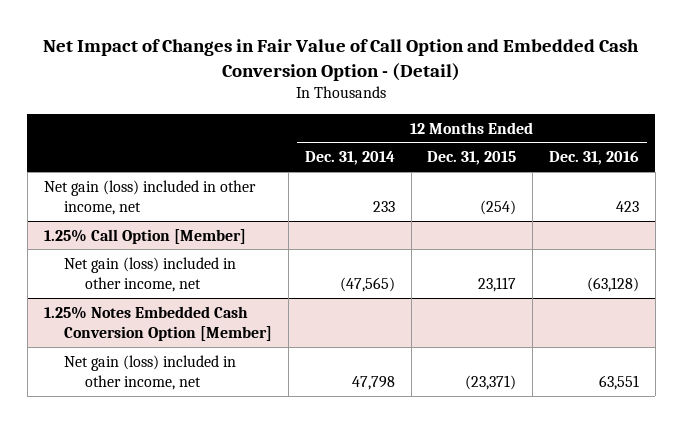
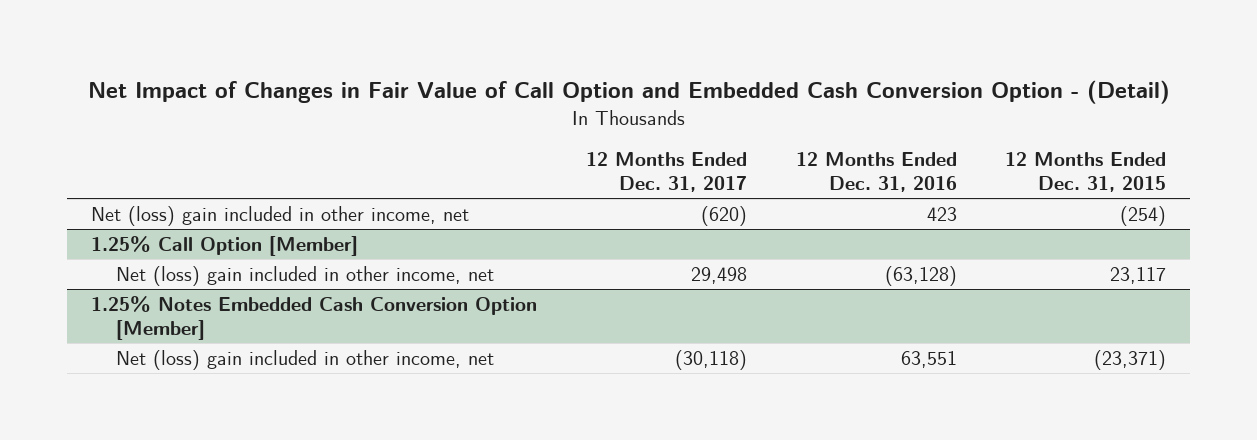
- | 12 Months Ended Dec. 31, 2014 | 12 Months Ended Dec. 31, 2015 | 12 Months Ended Dec. 31, 2016
+ | 12 Months Ended Dec. 31, 2017 | 12 Months Ended Dec. 31, 2016 | 12 Months Ended Dec. 31, 2015
- Net gain (loss) included in other income, net | 233 | (254) | 423
+ Net (loss) gain included in other income, net | (620) | 423 | (254)
@ 1.25% Call Option [Member]
- Net gain (loss) included in other income, net | (47,565) | 23,117 | (63,128)
+ Net (loss) gain included in other income, net | 29,498 | (63,128) | 23,117
@ 1.25% Notes Embedded Cash Conversion Option [Member]
- Net gain (loss) included in other income, net | 47,798 | (23,371) | 63,551
+ Net (loss) gain included in other income, net | (30,118) | 63,551 | (23,371)

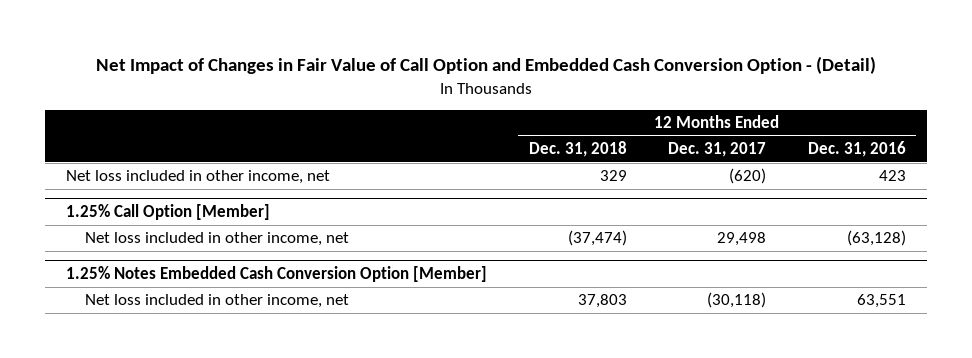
- | 12 Months Ended Dec. 31, 2017 | 12 Months Ended Dec. 31, 2016 | 12 Months Ended Dec. 31, 2015
+ | 12 Months Ended Dec. 31, 2018 | 12 Months Ended Dec. 31, 2017 | 12 Months Ended Dec. 31, 2016
- Net (loss) gain included in other income, net | (620) | 423 | (254)
+ Net loss included in other income, net | 329 | (620) | 423
@ 1.25% Call Option [Member]
- Net (loss) gain included in other income, net | 29,498 | (63,128) | 23,117
+ Net loss included in other income, net | (37,474) | 29,498 | (63,128)
@ 1.25% Notes Embedded Cash Conversion Option [Member]
- Net (loss) gain included in other income, net | (30,118) | 63,551 | (23,371)
+ Net loss included in other income, net | 37,803 | (30,118) | 63,551

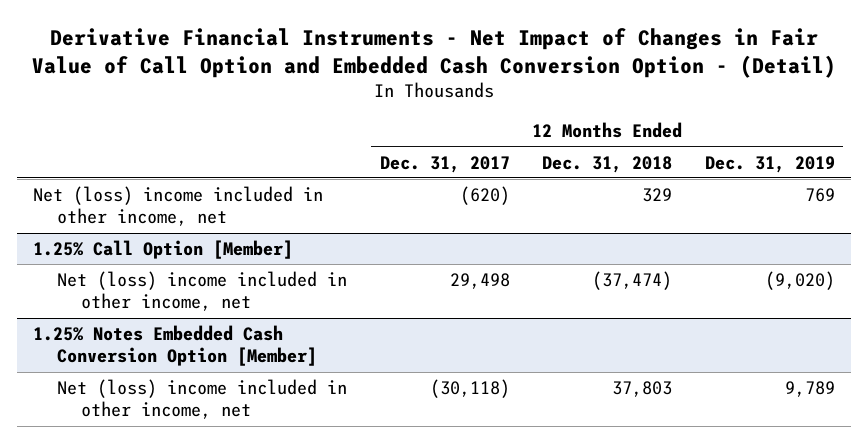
- Net Impact of Changes in Fair Value of Call Option and Embedded Cash Conversion Option - (Detail)
+ Derivative Financial Instruments - Net Impact of Changes in Fair Value of Call Option and Embedded Cash Conversion Option - (Detail)
- | 12 Months Ended Dec. 31, 2018 | 12 Months Ended Dec. 31, 2017 | 12 Months Ended Dec. 31, 2016
+ | 12 Months Ended Dec. 31, 2017 | 12 Months Ended Dec. 31, 2018 | 12 Months Ended Dec. 31, 2019
- Net loss included in other income, net | 329 | (620) | 423
+ Net (loss) income included in other income, net | (620) | 329 | 769
@ 1.25% Call Option [Member]
- Net loss included in other income, net | (37,474) | 29,498 | (63,128)
+ Net (loss) income included in other income, net | 29,498 | (37,474) | (9,020)
@ 1.25% Notes Embedded Cash Conversion Option [Member]
- Net loss included in other income, net | 37,803 | (30,118) | 63,551
+ Net (loss) income included in other income, net | (30,118) | 37,803 | 9,789

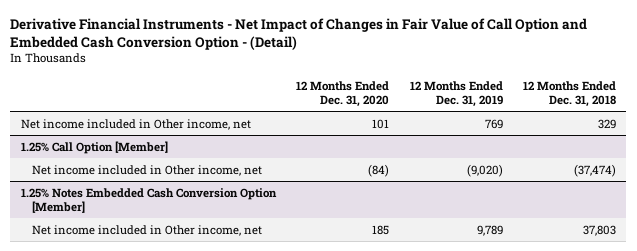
- | 12 Months Ended Dec. 31, 2017 | 12 Months Ended Dec. 31, 2018 | 12 Months Ended Dec. 31, 2019
+ | 12 Months Ended Dec. 31, 2020 | 12 Months Ended Dec. 31, 2019 | 12 Months Ended Dec. 31, 2018
- Net (loss) income included in other income, net | (620) | 329 | 769
+ Net income included in Other income, net | 101 | 769 | 329
@ 1.25% Call Option [Member]
- Net (loss) income included in other income, net | 29,498 | (37,474) | (9,020)
+ Net income included in Other income, net | (84) | (9,020) | (37,474)
@ 1.25% Notes Embedded Cash Conversion Option [Member]
- Net (loss) income included in other income, net | (30,118) | 37,803 | 9,789
+ Net income included in Other income, net | 185 | 9,789 | 37,803

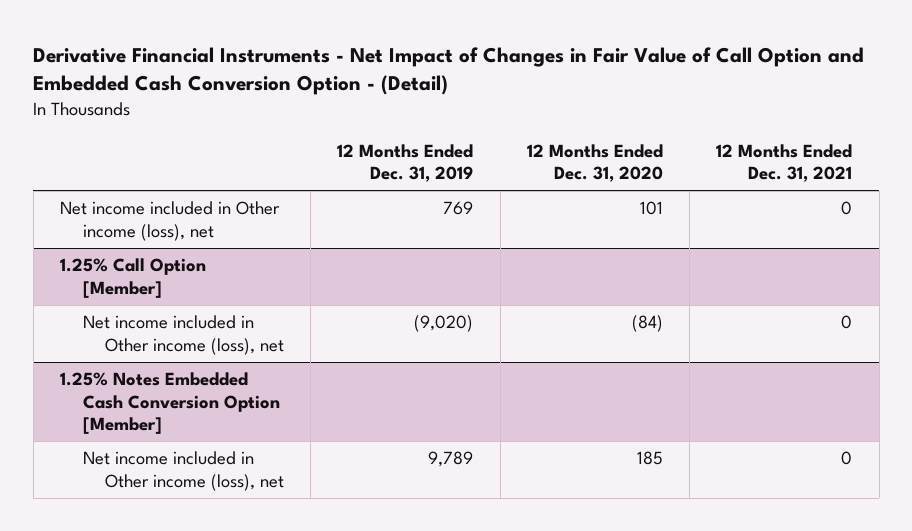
- | 12 Months Ended Dec. 31, 2020 | 12 Months Ended Dec. 31, 2019 | 12 Months Ended Dec. 31, 2018
+ | 12 Months Ended Dec. 31, 2019 | 12 Months Ended Dec. 31, 2020 | 12 Months Ended Dec. 31, 2021
- Net income included in Other income, net | 101 | 769 | 329
+ Net income included in Other income (loss), net | 769 | 101 | 0
@ 1.25% Call Option [Member]
- Net income included in Other income, net | (84) | (9,020) | (37,474)
+ Net income included in Other income (loss), net | (9,020) | (84) | 0
@ 1.25% Notes Embedded Cash Conversion Option [Member]
- Net income included in Other income, net | 185 | 9,789 | 37,803
+ Net income included in Other income (loss), net | 9,789 | 185 | 0

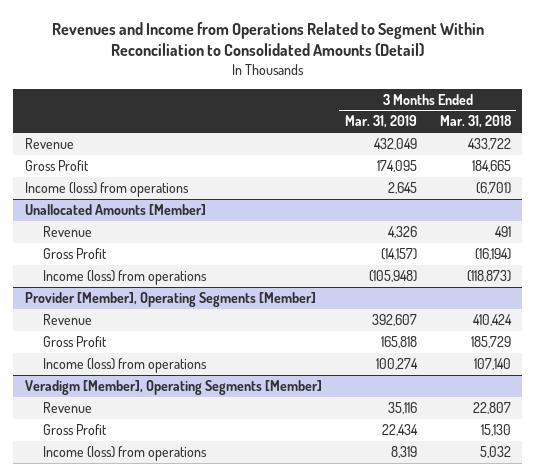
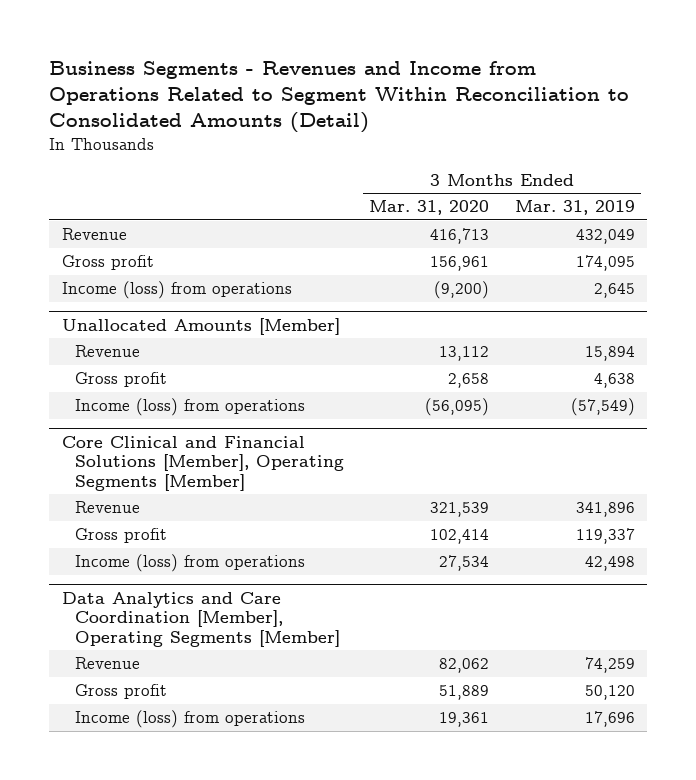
- Revenues and Income from Operations Related to Segment Within Reconciliation to Consolidated Amounts (Detail)
+ Business Segments - Revenues and Income from Operations Related to Segment Within Reconciliation to Consolidated Amounts (Detail)
- | 3 Months Ended Mar. 31, 2019 | 3 Months Ended Mar. 31, 2018
+ | 3 Months Ended Mar. 31, 2020 | 3 Months Ended Mar. 31, 2019
- Gross Profit | 174,095 | 184,665
+ Gross profit | 156,961 | 174,095
@ Unallocated Amounts [Member]
- Revenue | 4,326 | 491
- Gross Profit | (14,157) | (16,194)
- Income (loss) from operations | (105,948) | (118,873)
- Provider [Member], Operating Segments [Member]
- Revenue | 392,607 | 410,424
- Gross Profit | 165,818 | 185,729
- Income (loss) from operations | 100,274 | 107,140
- Veradigm [Member], Operating Segments [Member]
- Revenue | 35,116 | 22,807
- Gross Profit | 22,434 | 15,130
- Income (loss) from operations | 8,319 | 5,032
@ Unallocated Amounts [Member]
+ Revenue | 13,112 | 15,894
+ Gross profit | 2,658 | 4,638
+ Income (loss) from operations | (56,095) | (57,549)
+ Core Clinical and Financial Solutions [Member], Operating Segments [Member]
+ Revenue | 321,539 | 341,896
+ Gross profit | 102,414 | 119,337
+ Income (loss) from operations | 27,534 | 42,498
+ Data Analytics and Care Coordination [Member], Operating Segments [Member]
+ Revenue | 82,062 | 74,259
+ Gross profit | 51,889 | 50,120
+ Income (loss) from operations | 19,361 | 17,696

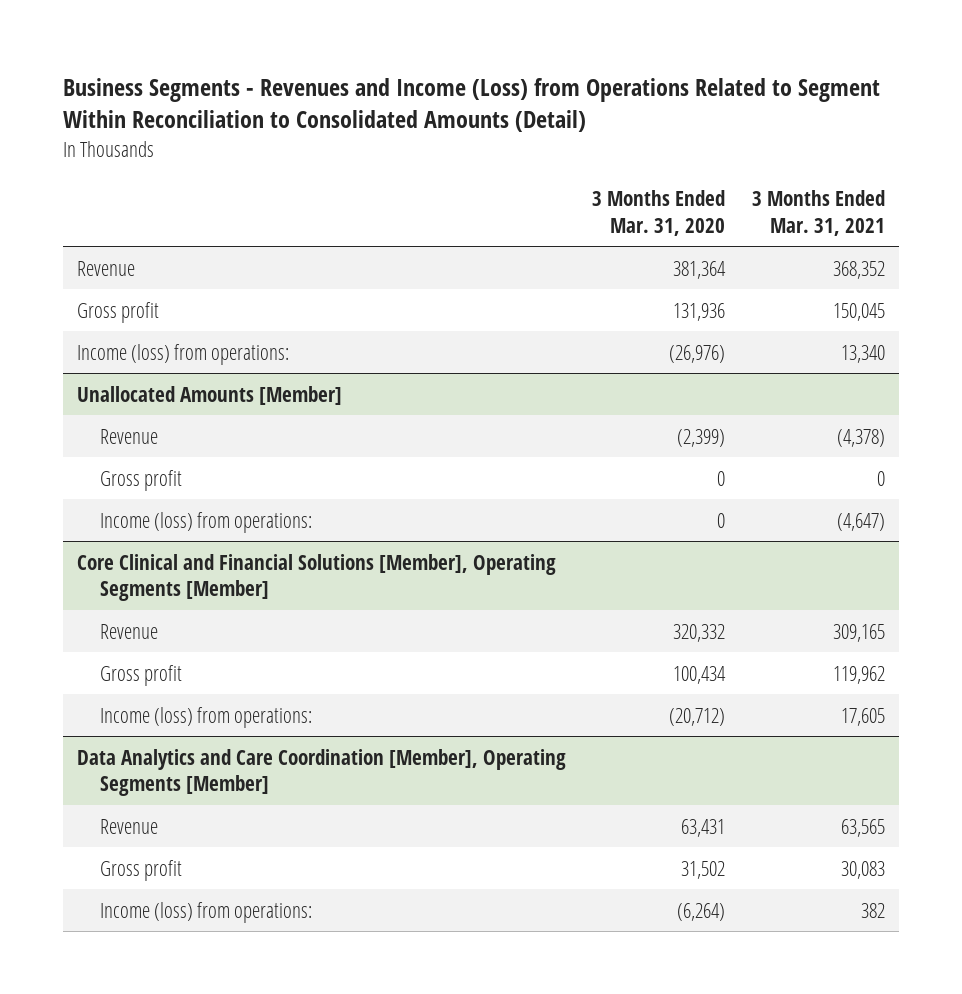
- Business Segments - Revenues and Income from Operations Related to Segment Within Reconciliation to Consolidated Amounts (Detail)
+ Business Segments - Revenues and Income (Loss) from Operations Related to Segment Within Reconciliation to Consolidated Amounts (Detail)
- | 3 Months Ended Mar. 31, 2020 | 3 Months Ended Mar. 31, 2019
+ | 3 Months Ended Mar. 31, 2020 | 3 Months Ended Mar. 31, 2021
- Revenue | 416,713 | 432,049
- Gross profit | 156,961 | 174,095
- Income (loss) from operations | (9,200) | 2,645
+ Revenue | 381,364 | 368,352
+ Gross profit | 131,936 | 150,045
+ Income (loss) from operations: | (26,976) | 13,340
@ Unallocated Amounts [Member]
- Revenue | 13,112 | 15,894
- Gross profit | 2,658 | 4,638
- Income (loss) from operations | (56,095) | (57,549)
+ Revenue | (2,399) | (4,378)
+ Gross profit | 0 | 0
+ Income (loss) from operations: | 0 | (4,647)
@ Core Clinical and Financial Solutions [Member], Operating Segments [Member]
- Revenue | 321,539 | 341,896
- Gross profit | 102,414 | 119,337
- Income (loss) from operations | 27,534 | 42,498
+ Revenue | 320,332 | 309,165
+ Gross profit | 100,434 | 119,962
+ Income (loss) from operations: | (20,712) | 17,605
@ Data Analytics and Care Coordination [Member], Operating Segments [Member]
- Revenue | 82,062 | 74,259
- Gross profit | 51,889 | 50,120
- Income (loss) from operations | 19,361 | 17,696
+ Revenue | 63,431 | 63,565
+ Gross profit | 31,502 | 30,083
+ Income (loss) from operations: | (6,264) | 382

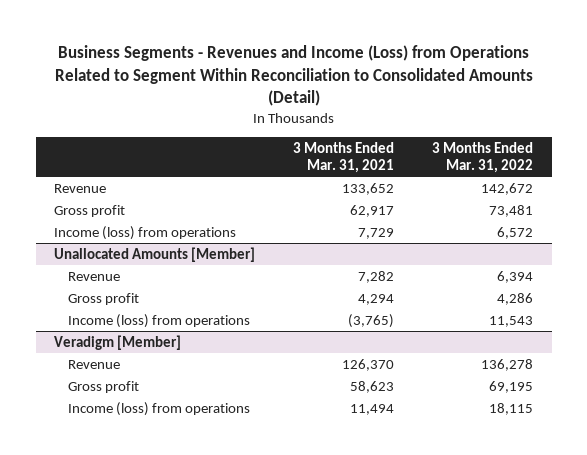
- | 3 Months Ended Mar. 31, 2020 | 3 Months Ended Mar. 31, 2021
+ | 3 Months Ended Mar. 31, 2021 | 3 Months Ended Mar. 31, 2022
- Revenue | 381,364 | 368,352
- Gross profit | 131,936 | 150,045
- Income (loss) from operations: | (26,976) | 13,340
+ Revenue | 133,652 | 142,672
+ Gross profit | 62,917 | 73,481
+ Income (loss) from operations | 7,729 | 6,572
@ Unallocated Amounts [Member]
- Revenue | (2,399) | (4,378)
- Gross profit | 0 | 0
- Income (loss) from operations: | 0 | (4,647)
- Core Clinical and Financial Solutions [Member], Operating Segments [Member]
- Revenue | 320,332 | 309,165
- Gross profit | 100,434 | 119,962
- Income (loss) from operations: | (20,712) | 17,605
- Data Analytics and Care Coordination [Member], Operating Segments [Member]
- Revenue | 63,431 | 63,565
- Gross profit | 31,502 | 30,083
- Income (loss) from operations: | (6,264) | 382
@ Unallocated Amounts [Member]
+ Revenue | 7,282 | 6,394
+ Gross profit | 4,294 | 4,286
+ Income (loss) from operations | (3,765) | 11,543
+ Veradigm [Member]
+ Revenue | 126,370 | 136,278
+ Gross profit | 58,623 | 69,195
+ Income (loss) from operations | 11,494 | 18,115

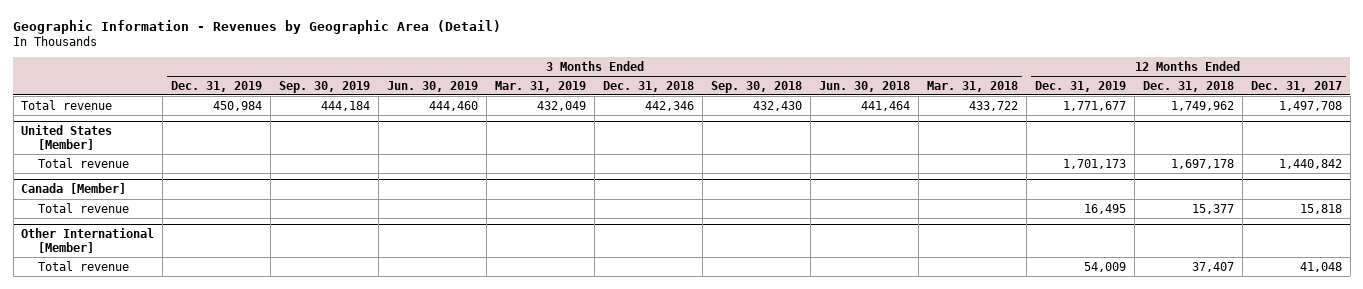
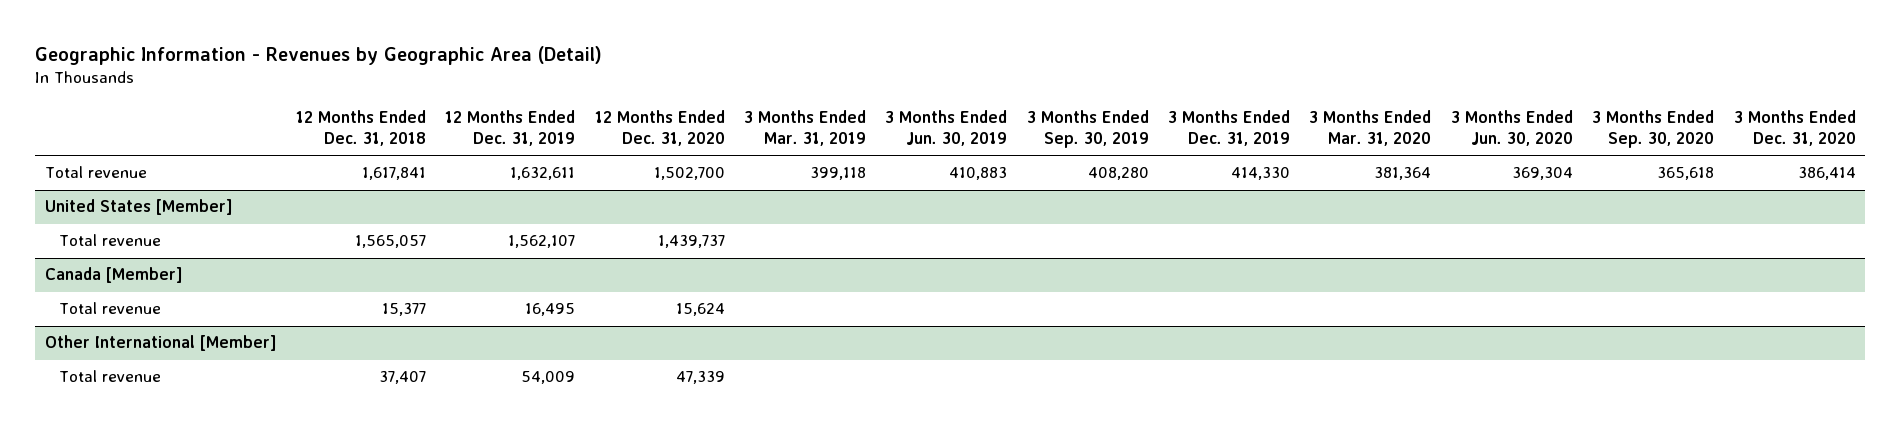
- | 3 Months Ended Dec. 31, 2019 | 3 Months Ended Sep. 30, 2019 | 3 Months Ended Jun. 30, 2019 | 3 Months Ended Mar. 31, 2019 | 3 Months Ended Dec. 31, 2018 | 3 Months Ended Sep. 30, 2018 | 3 Months Ended Jun. 30, 2018 | 3 Months Ended Mar. 31, 2018 | 12 Months Ended Dec. 31, 2019 | 12 Months Ended Dec. 31, 2018 | 12 Months Ended Dec. 31, 2017
+ | 12 Months Ended Dec. 31, 2018 | 12 Months Ended Dec. 31, 2019 | 12 Months Ended Dec. 31, 2020 | 3 Months Ended Mar. 31, 2019 | 3 Months Ended Jun. 30, 2019 | 3 Months Ended Sep. 30, 2019 | 3 Months Ended Dec. 31, 2019 | 3 Months Ended Mar. 31, 2020 | 3 Months Ended Jun. 30, 2020 | 3 Months Ended Sep. 30, 2020 | 3 Months Ended Dec. 31, 2020
- Total revenue | 450,984 | 444,184 | 444,460 | 432,049 | 442,346 | 432,430 | 441,464 | 433,722 | 1,771,677 | 1,749,962 | 1,497,708
+ Total revenue | 1,617,841 | 1,632,611 | 1,502,700 | 399,118 | 410,883 | 408,280 | 414,330 | 381,364 | 369,304 | 365,618 | 386,414
@ United States [Member]
- Total revenue | | | | | | | | | 1,701,173 | 1,697,178 | 1,440,842
+ Total revenue | 1,565,057 | 1,562,107 | 1,439,737 | | | | | | | |

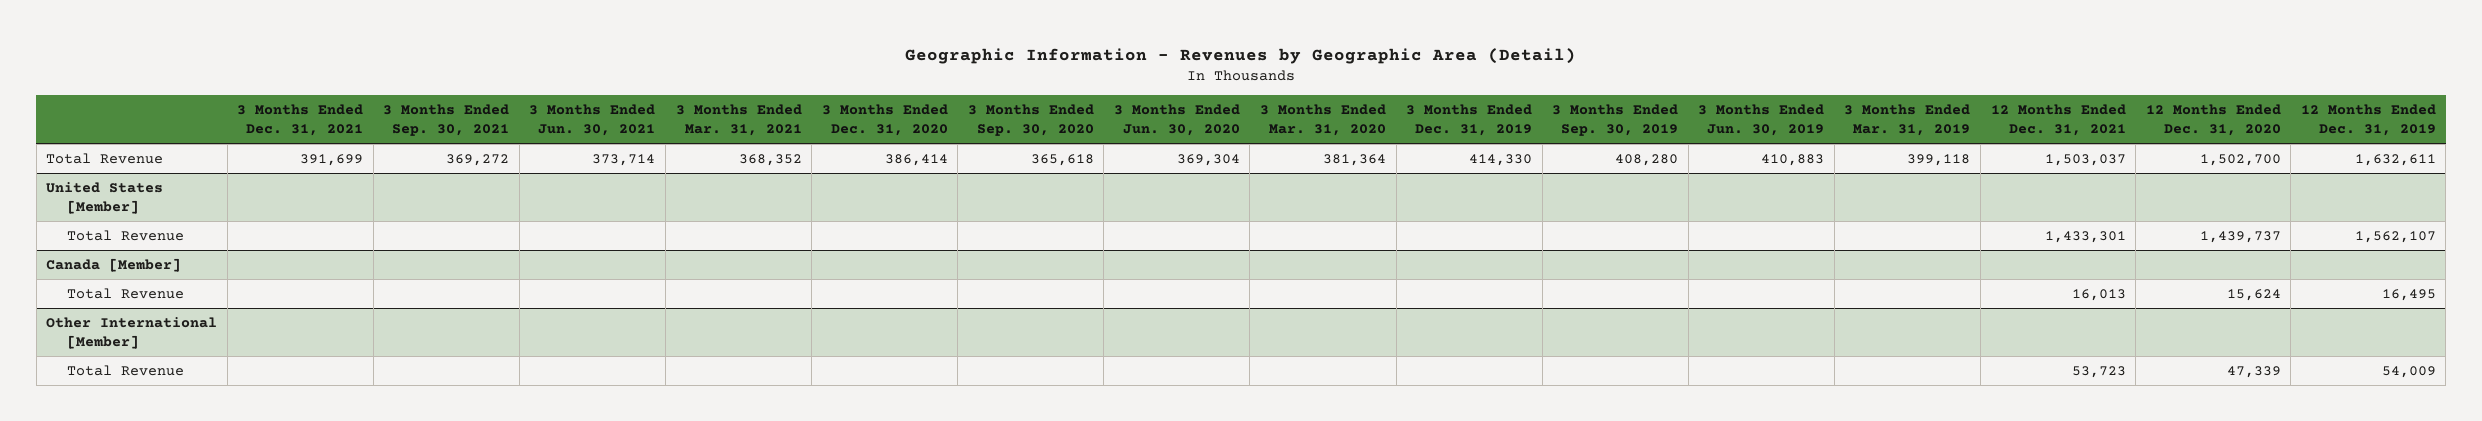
- | 12 Months Ended Dec. 31, 2018 | 12 Months Ended Dec. 31, 2019 | 12 Months Ended Dec. 31, 2020 | 3 Months Ended Mar. 31, 2019 | 3 Months Ended Jun. 30, 2019 | 3 Months Ended Sep. 30, 2019 | 3 Months Ended Dec. 31, 2019 | 3 Months Ended Mar. 31, 2020 | 3 Months Ended Jun. 30, 2020 | 3 Months Ended Sep. 30, 2020 | 3 Months Ended Dec. 31, 2020
+ | 3 Months Ended Dec. 31, 2021 | 3 Months Ended Sep. 30, 2021 | 3 Months Ended Jun. 30, 2021 | 3 Months Ended Mar. 31, 2021 | 3 Months Ended Dec. 31, 2020 | 3 Months Ended Sep. 30, 2020 | 3 Months Ended Jun. 30, 2020 | 3 Months Ended Mar. 31, 2020 | 3 Months Ended Dec. 31, 2019 | 3 Months Ended Sep. 30, 2019 | 3 Months Ended Jun. 30, 2019 | 3 Months Ended Mar. 31, 2019 | 12 Months Ended Dec. 31, 2021 | 12 Months Ended Dec. 31, 2020 | 12 Months Ended Dec. 31, 2019
- Total revenue | 1,617,841 | 1,632,611 | 1,502,700 | 399,118 | 410,883 | 408,280 | 414,330 | 381,364 | 369,304 | 365,618 | 386,414
+ Total Revenue | 391,699 | 369,272 | 373,714 | 368,352 | 386,414 | 365,618 | 369,304 | 381,364 | 414,330 | 408,280 | 410,883 | 399,118 | 1,503,037 | 1,502,700 | 1,632,611
@ United States [Member]
- Total revenue | 1,565,057 | 1,562,107 | 1,439,737 | | | | | | | |
+ Total Revenue | | | | | | | | | | | | | 1,433,301 | 1,439,737 | 1,562,107
@ Canada [Member]
- Total revenue | 15,377 | 16,495 | 15,624 | | | | | | | |
+ Total Revenue | | | | | | | | | | | | | 16,013 | 15,624 | 16,495
@ Other International [Member]
- Total revenue | 37,407 | 54,009 | 47,339 | | | | | | | |
+ Total Revenue | | | | | | | | | | | | | 53,723 | 47,339 | 54,009

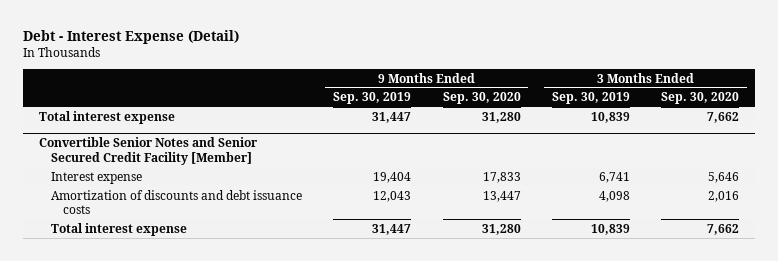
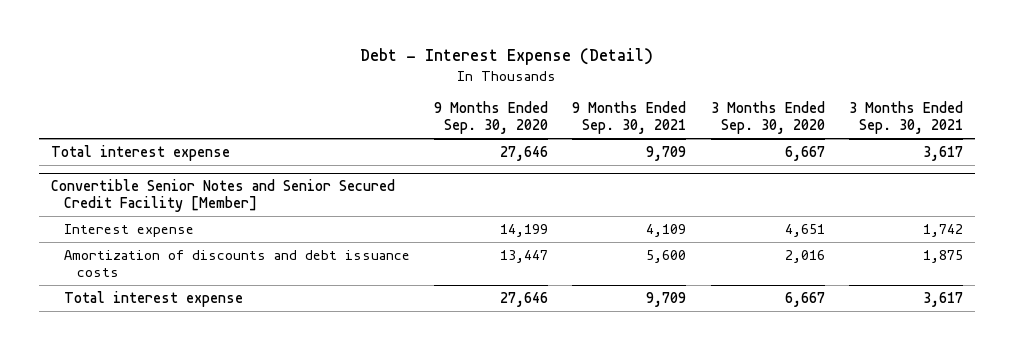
- | 9 Months Ended Sep. 30, 2019 | 9 Months Ended Sep. 30, 2020 | 3 Months Ended Sep. 30, 2019 | 3 Months Ended Sep. 30, 2020
+ | 9 Months Ended Sep. 30, 2020 | 9 Months Ended Sep. 30, 2021 | 3 Months Ended Sep. 30, 2020 | 3 Months Ended Sep. 30, 2021
- Total interest expense | 31,447 | 31,280 | 10,839 | 7,662
+ Total interest expense | 27,646 | 9,709 | 6,667 | 3,617
@ Convertible Senior Notes and Senior Secured Credit Facility [Member]
- Interest expense | 19,404 | 17,833 | 6,741 | 5,646
+ Interest expense | 14,199 | 4,109 | 4,651 | 1,742
- Total interest expense | 31,447 | 31,280 | 10,839 | 7,662
+ Total interest expense | 27,646 | 9,709 | 6,667 | 3,617

